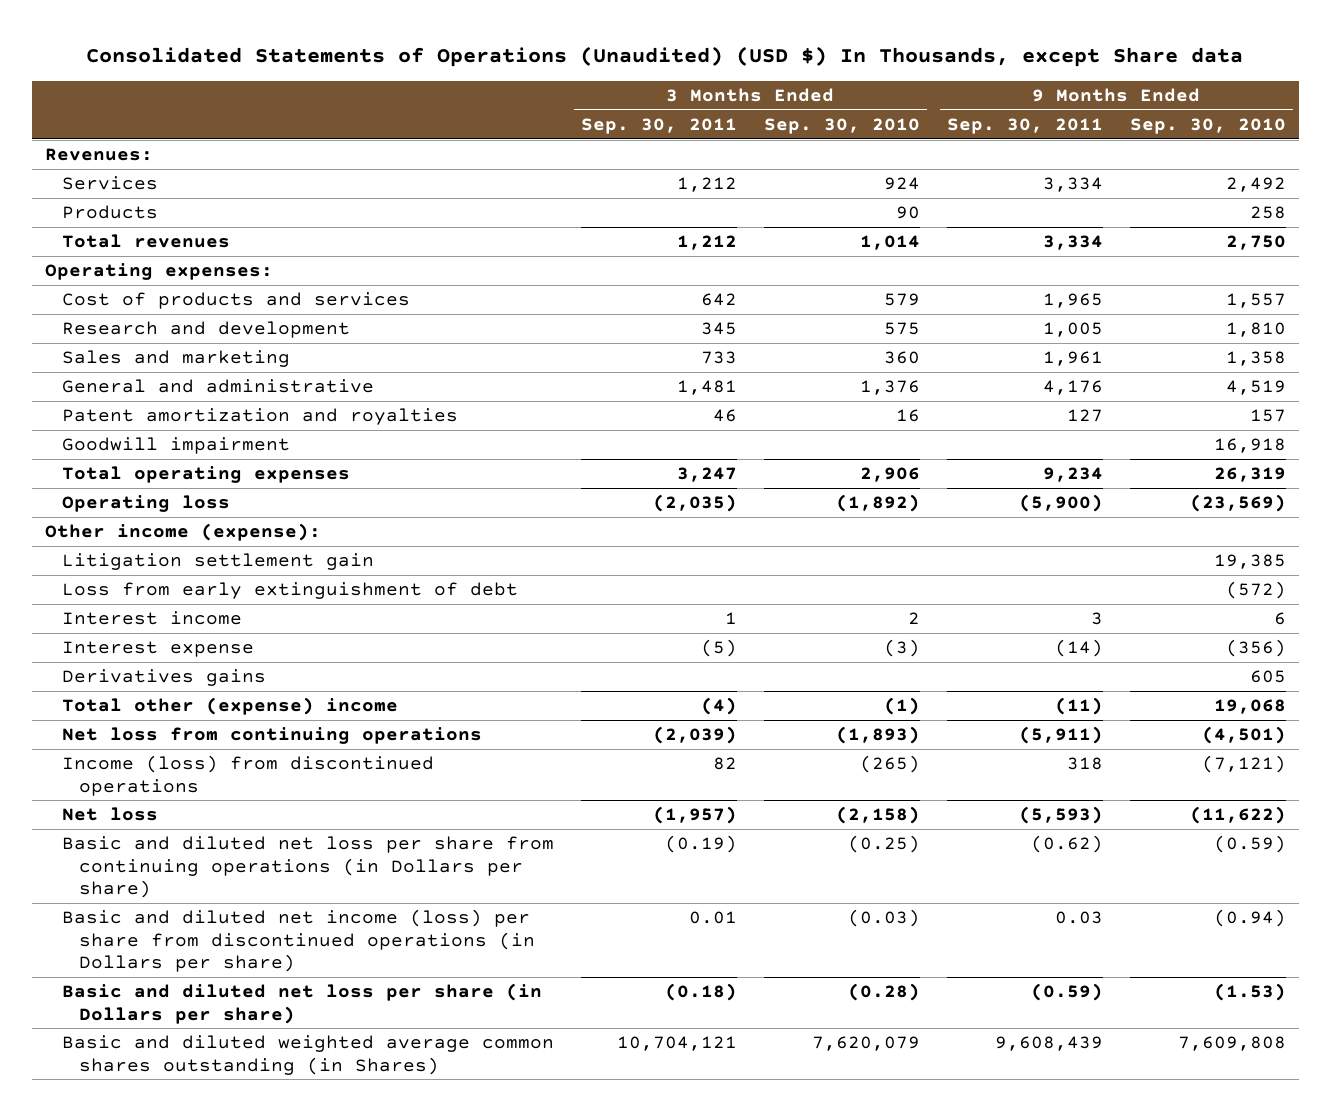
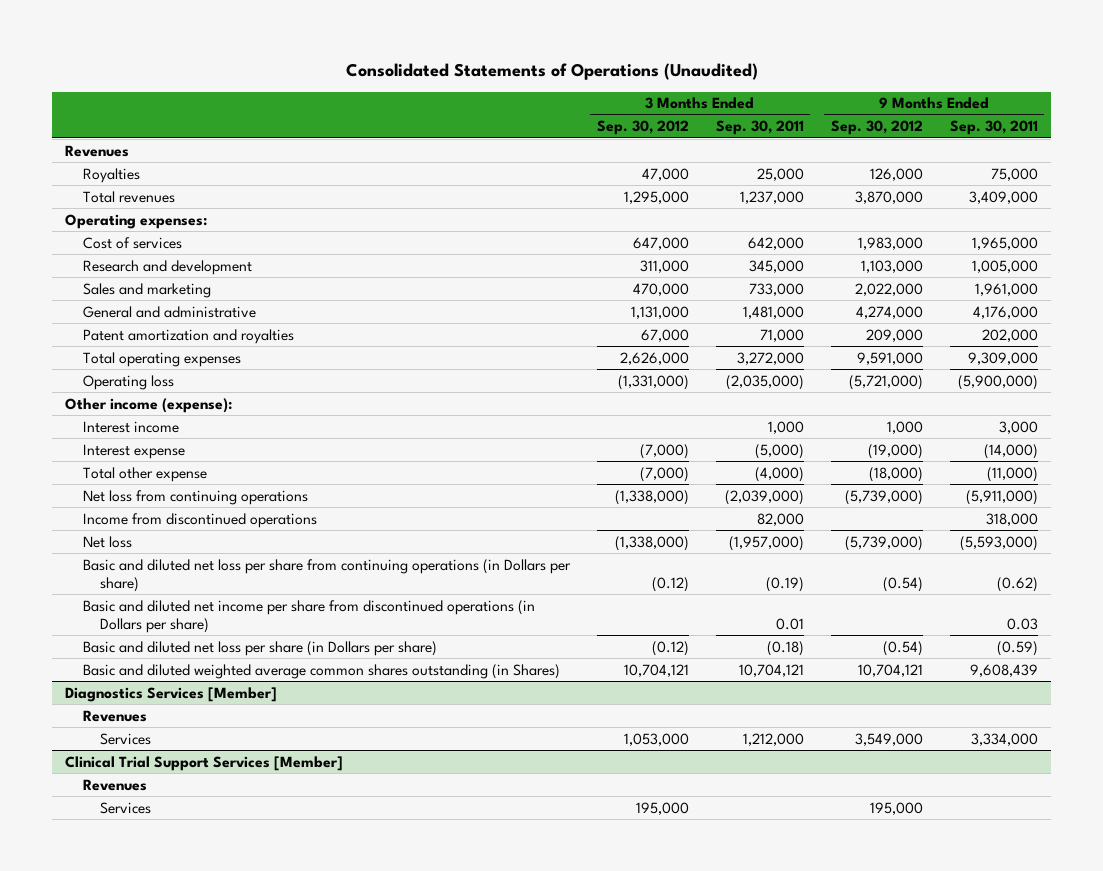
- Consolidated Statements of Operations (Unaudited) (USD $) In Thousands, except Share data
+ Consolidated Statements of Operations (Unaudited)
- | 3 Months Ended Sep. 30, 2011 | 3 Months Ended Sep. 30, 2010 | 9 Months Ended Sep. 30, 2011 | 9 Months Ended Sep. 30, 2010
+ | 3 Months Ended Sep. 30, 2012 | 3 Months Ended Sep. 30, 2011 | 9 Months Ended Sep. 30, 2012 | 9 Months Ended Sep. 30, 2011
- Revenues:
- Services | 1,212 | 924 | 3,334 | 2,492
- Products | | 90 | | 258
- Total revenues | 1,212 | 1,014 | 3,334 | 2,750
+ Revenues
+ Royalties | 47,000 | 25,000 | 126,000 | 75,000
+ Total revenues | 1,295,000 | 1,237,000 | 3,870,000 | 3,409,000
- Cost of products and services | 642 | 579 | 1,965 | 1,557
- Research and development | 345 | 575 | 1,005 | 1,810
- Sales and marketing | 733 | 360 | 1,961 | 1,358
- General and administrative | 1,481 | 1,376 | 4,176 | 4,519
- Patent amortization and royalties | 46 | 16 | 127 | 157
- Goodwill impairment | | | | 16,918
- Total operating expenses | 3,247 | 2,906 | 9,234 | 26,319
- Operating loss | (2,035) | (1,892) | (5,900) | (23,569)
+ Cost of services | 647,000 | 642,000 | 1,983,000 | 1,965,000
+ Research and development | 311,000 | 345,000 | 1,103,000 | 1,005,000
+ Sales and marketing | 470,000 | 733,000 | 2,022,000 | 1,961,000
+ General and administrative | 1,131,000 | 1,481,000 | 4,274,000 | 4,176,000
+ Patent amortization and royalties | 67,000 | 71,000 | 209,000 | 202,000
+ Total operating expenses | 2,626,000 | 3,272,000 | 9,591,000 | 9,309,000
+ Operating loss | (1,331,000) | (2,035,000) | (5,721,000) | (5,900,000)
- Litigation settlement gain | | | | 19,385
- Loss from early extinguishment of debt | | | | (572)
- Interest income | 1 | 2 | 3 | 6
- Interest expense | (5) | (3) | (14) | (356)
- Derivatives gains | | | | 605
- Total other (expense) income | (4) | (1) | (11) | 19,068
- Net loss from continuing operations | (2,039) | (1,893) | (5,911) | (4,501)
- Income (loss) from discontinued operations | 82 | (265) | 318 | (7,121)
- Net loss | (1,957) | (2,158) | (5,593) | (11,622)
+ Interest income | | 1,000 | 1,000 | 3,000
+ Interest expense | (7,000) | (5,000) | (19,000) | (14,000)
+ Total other expense | (7,000) | (4,000) | (18,000) | (11,000)
+ Net loss from continuing operations | (1,338,000) | (2,039,000) | (5,739,000) | (5,911,000)
+ Income from discontinued operations | | 82,000 | | 318,000
+ Net loss | (1,338,000) | (1,957,000) | (5,739,000) | (5,593,000)
- Basic and diluted net income (loss) per share from discontinued operations (in Dollars per share) | 0.01 | (0.03) | 0.03 | (0.94)
+ Basic and diluted net income per share from discontinued operations (in Dollars per share) | | 0.01 | | 0.03
+ Diagnostics Services [Member]
+ Revenues
+ Services | 1,053,000 | 1,212,000 | 3,549,000 | 3,334,000
+ Clinical Trial Support Services [Member]
+ Revenues
+ Services | 195,000 | | 195,000 |

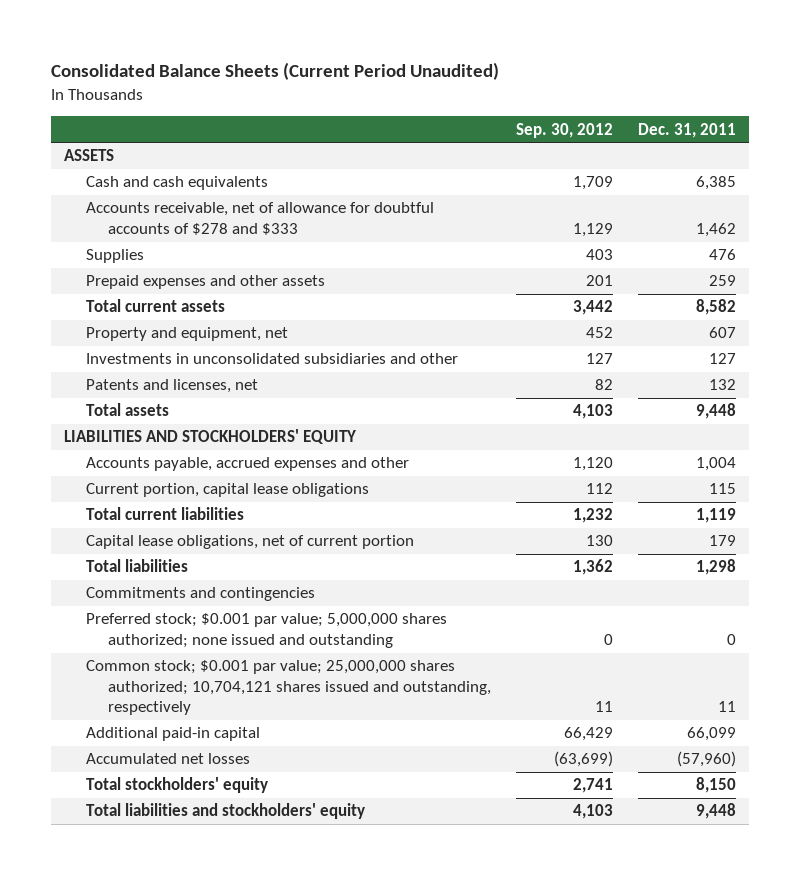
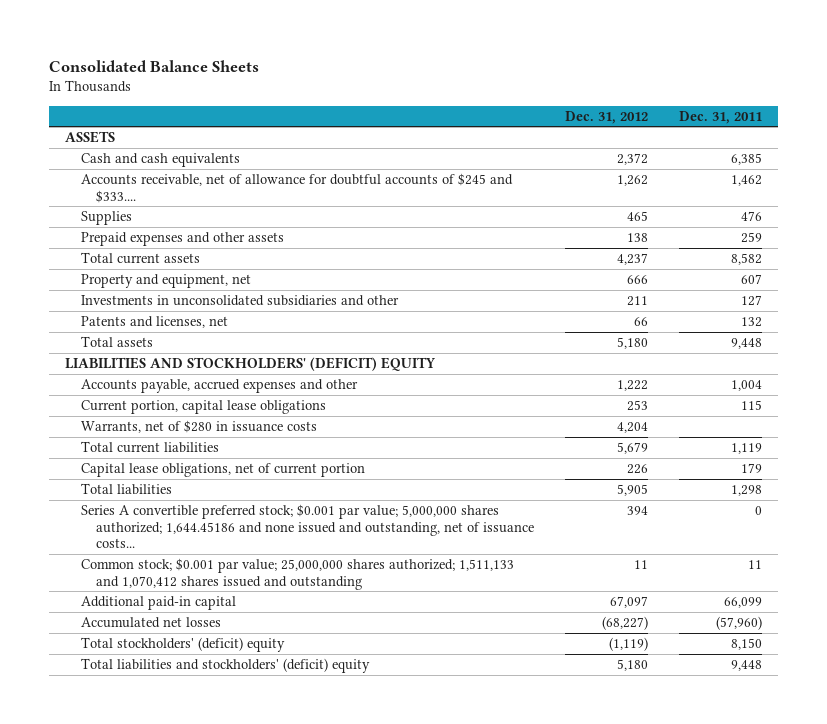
- Consolidated Balance Sheets (Current Period Unaudited)
+ Consolidated Balance Sheets
- | Sep. 30, 2012 | Dec. 31, 2011
+ | Dec. 31, 2012 | Dec. 31, 2011
- Accounts receivable, net of allowance for doubtful accounts of $278 and $333 | 1,129 | 1,462
+ Accounts receivable, net of allowance for doubtful accounts of $245 and $333.... | 1,262 | 1,462
- LIABILITIES AND STOCKHOLDERS' EQUITY
+ LIABILITIES AND STOCKHOLDERS' (DEFICIT) EQUITY
+ Warrants, net of $280 in issuance costs | 4,204 |
- Commitments and contingencies
- Preferred stock; $0.001 par value; 5,000,000 shares authorized; none issued and outstanding | 0 | 0
- Common stock; $0.001 par value; 25,000,000 shares authorized; 10,704,121 shares issued and outstanding, respectively | 11 | 11
+ Series A convertible preferred stock; $0.001 par value; 5,000,000 shares authorized; 1,644.45186 and none issued and outstanding, net of issuance costs... | 394 | 0
+ Common stock; $0.001 par value; 25,000,000 shares authorized; 1,511,133 and 1,070,412 shares issued and outstanding | 11 | 11
- Total stockholders' equity | 2,741 | 8,150
- Total liabilities and stockholders' equity | 4,103 | 9,448
+ Total stockholders' (deficit) equity | (1,119) | 8,150
+ Total liabilities and stockholders' (deficit) equity | 5,180 | 9,448

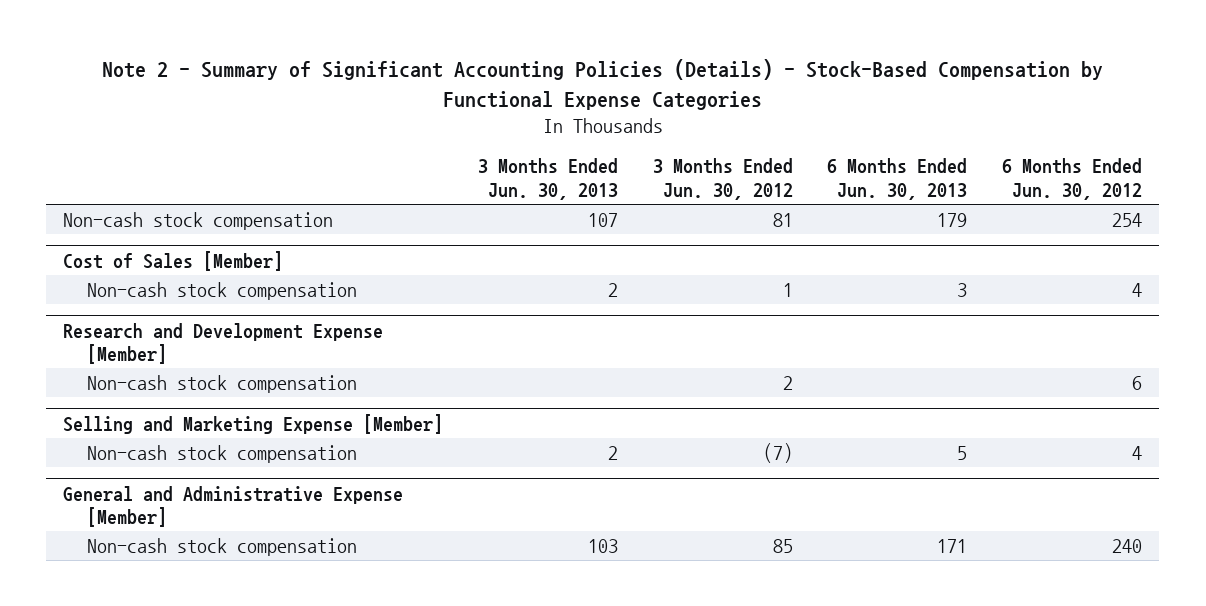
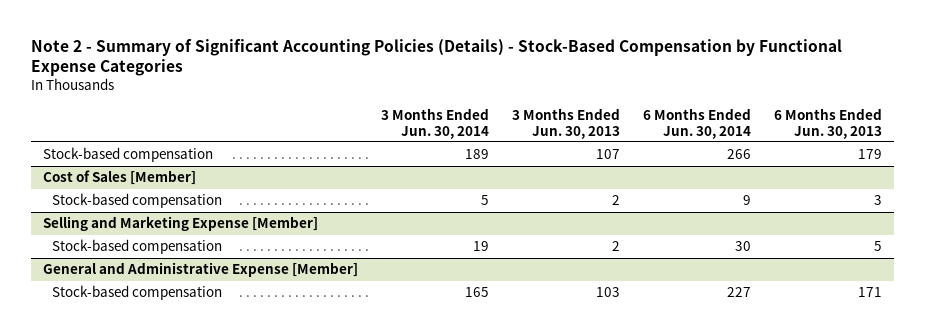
- | 3 Months Ended Jun. 30, 2013 | 3 Months Ended Jun. 30, 2012 | 6 Months Ended Jun. 30, 2013 | 6 Months Ended Jun. 30, 2012
+ | 3 Months Ended Jun. 30, 2014 | 3 Months Ended Jun. 30, 2013 | 6 Months Ended Jun. 30, 2014 | 6 Months Ended Jun. 30, 2013
- Non-cash stock compensation | 107 | 81 | 179 | 254
+ Stock-based compensation | 189 | 107 | 266 | 179
@ Cost of Sales [Member]
- Non-cash stock compensation | 2 | 1 | 3 | 4
- Research and Development Expense [Member]
- Non-cash stock compensation | | 2 | | 6
@ Cost of Sales [Member]
+ Stock-based compensation | 5 | 2 | 9 | 3
@ Selling and Marketing Expense [Member]
- Non-cash stock compensation | 2 | (7) | 5 | 4
+ Stock-based compensation | 19 | 2 | 30 | 5
@ General and Administrative Expense [Member]
- Non-cash stock compensation | 103 | 85 | 171 | 240
+ Stock-based compensation | 165 | 103 | 227 | 171

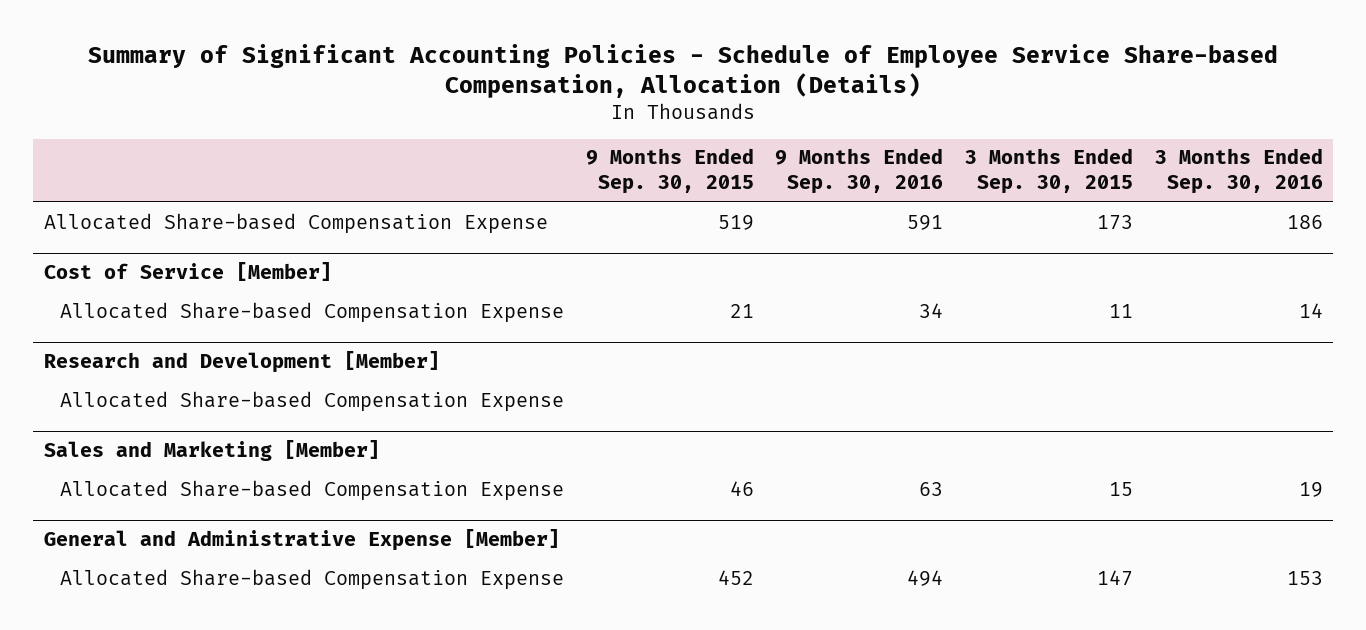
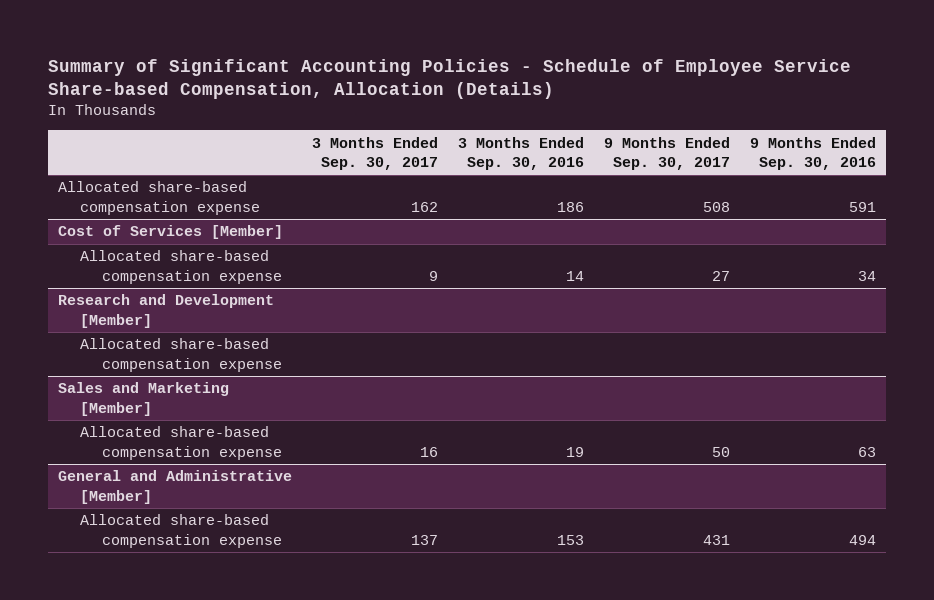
- | 9 Months Ended Sep. 30, 2015 | 9 Months Ended Sep. 30, 2016 | 3 Months Ended Sep. 30, 2015 | 3 Months Ended Sep. 30, 2016
+ | 3 Months Ended Sep. 30, 2017 | 3 Months Ended Sep. 30, 2016 | 9 Months Ended Sep. 30, 2017 | 9 Months Ended Sep. 30, 2016
- Allocated Share-based Compensation Expense | 519 | 591 | 173 | 186
- Cost of Service [Member]
- Allocated Share-based Compensation Expense | 21 | 34 | 11 | 14
+ Allocated share-based compensation expense | 162 | 186 | 508 | 591
+ Cost of Services [Member]
+ Allocated share-based compensation expense | 9 | 14 | 27 | 34
@ Research and Development [Member]
- Allocated Share-based Compensation Expense
+ Allocated share-based compensation expense
@ Sales and Marketing [Member]
- Allocated Share-based Compensation Expense | 46 | 63 | 15 | 19
- General and Administrative Expense [Member]
- Allocated Share-based Compensation Expense | 452 | 494 | 147 | 153
@ Sales and Marketing [Member]
+ Allocated share-based compensation expense | 16 | 19 | 50 | 63
+ General and Administrative [Member]
+ Allocated share-based compensation expense | 137 | 153 | 431 | 494

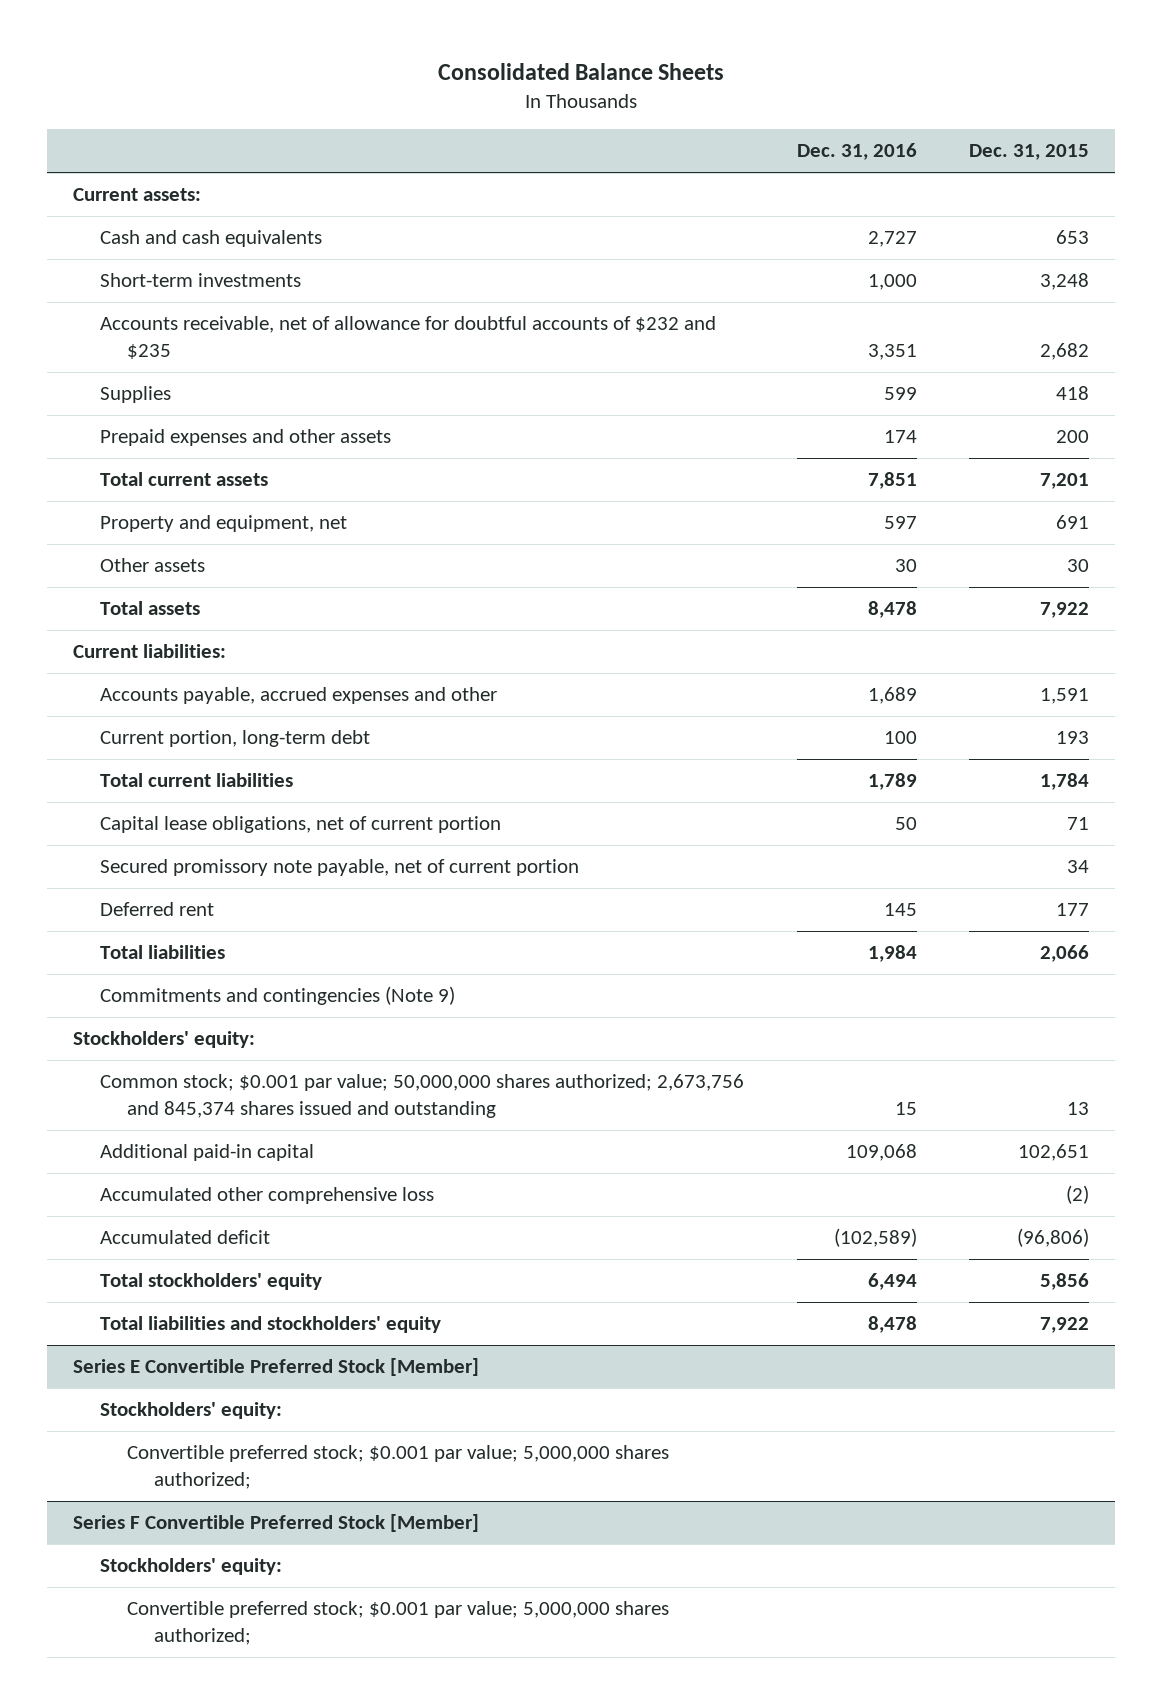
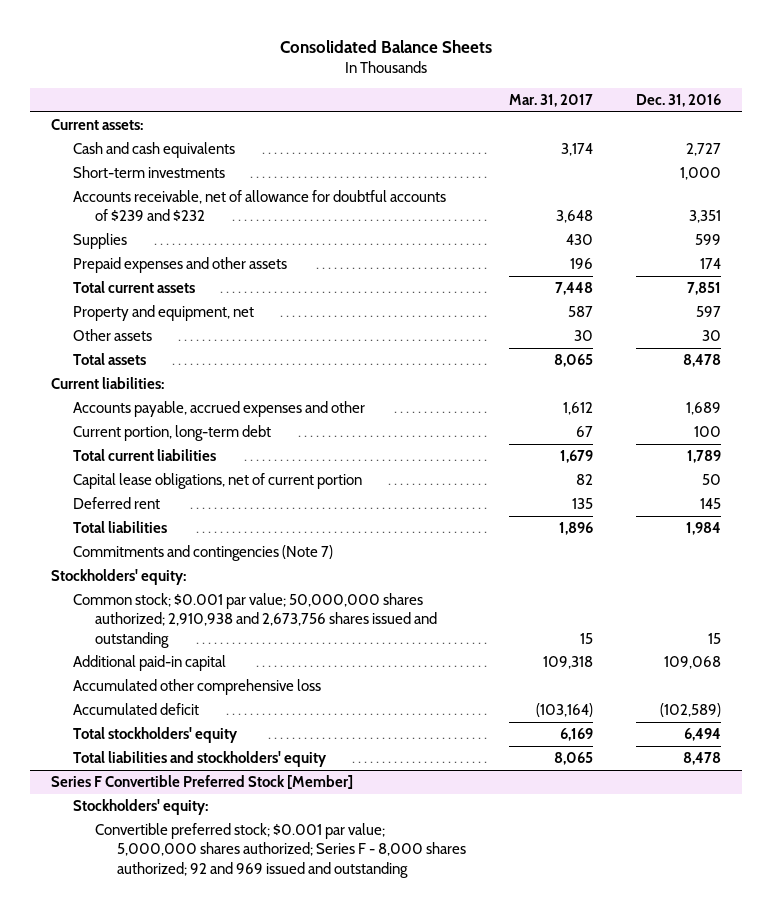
- | Dec. 31, 2016 | Dec. 31, 2015
+ | Mar. 31, 2017 | Dec. 31, 2016
- Accounts receivable, net of allowance for doubtful accounts of $232 and $235 | 3,351 | 2,682
+ Accounts receivable, net of allowance for doubtful accounts of $239 and $232 | 3,648 | 3,351
- Secured promissory note payable, net of current portion | | 34
- Commitments and contingencies (Note 9)
+ Commitments and contingencies (Note 7)
- Common stock; $0.001 par value; 50,000,000 shares authorized; 2,673,756 and 845,374 shares issued and outstanding | 15 | 13
+ Common stock; $0.001 par value; 50,000,000 shares authorized; 2,910,938 and 2,673,756 shares issued and outstanding | 15 | 15
- Series E Convertible Preferred Stock [Member]
- Stockholders' equity:
- Convertible preferred stock; $0.001 par value; 5,000,000 shares authorized;
@ Series F Convertible Preferred Stock [Member]
- Convertible preferred stock; $0.001 par value; 5,000,000 shares authorized;
+ Convertible preferred stock; $0.001 par value; 5,000,000 shares authorized; Series F - 8,000 shares authorized; 92 and 969 issued and outstanding

